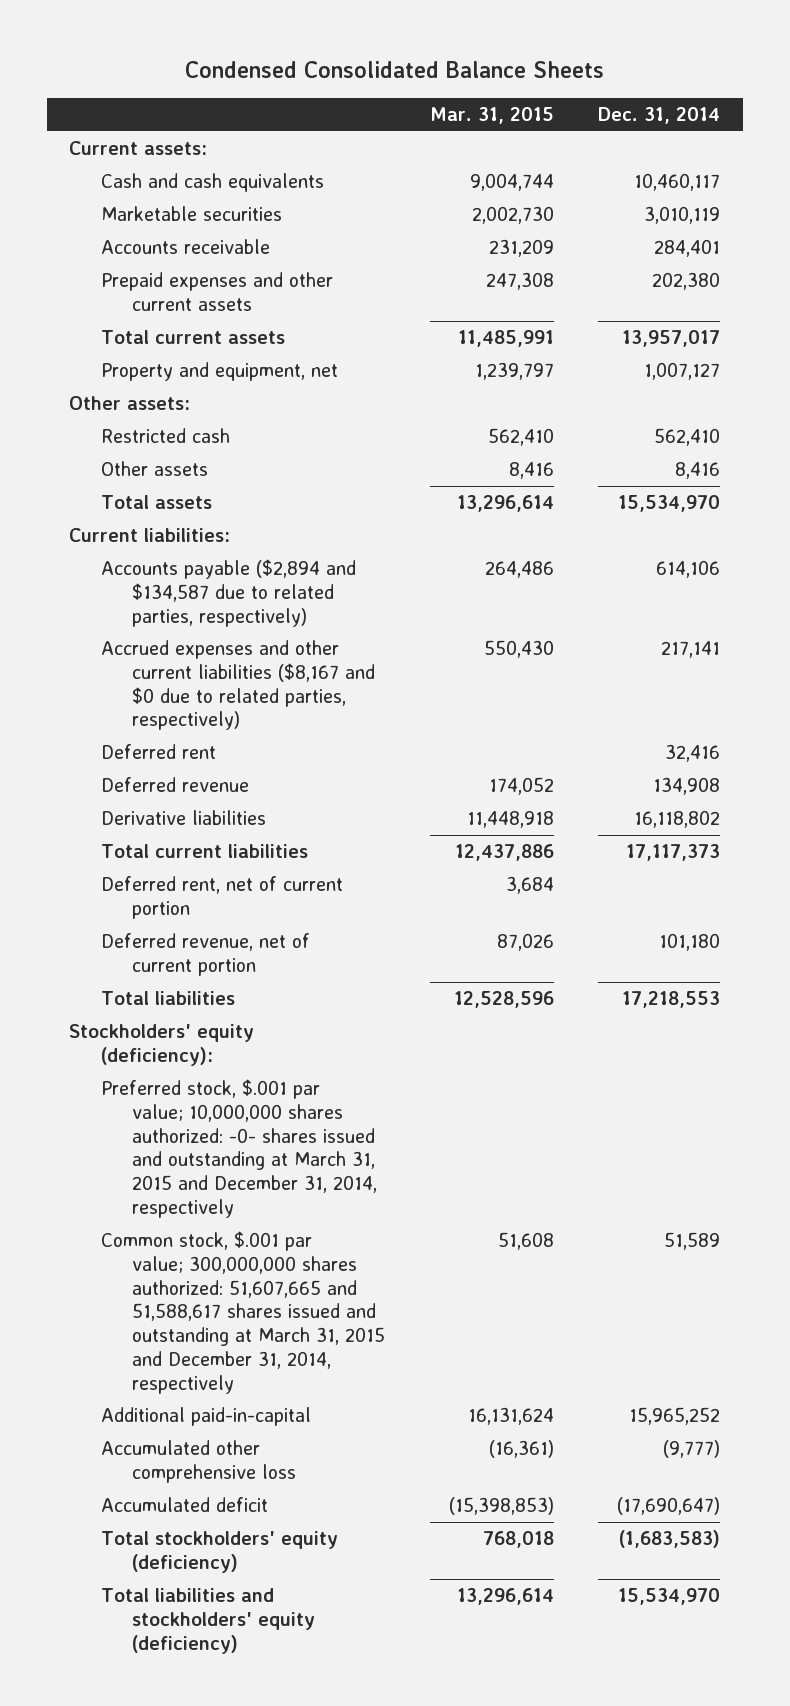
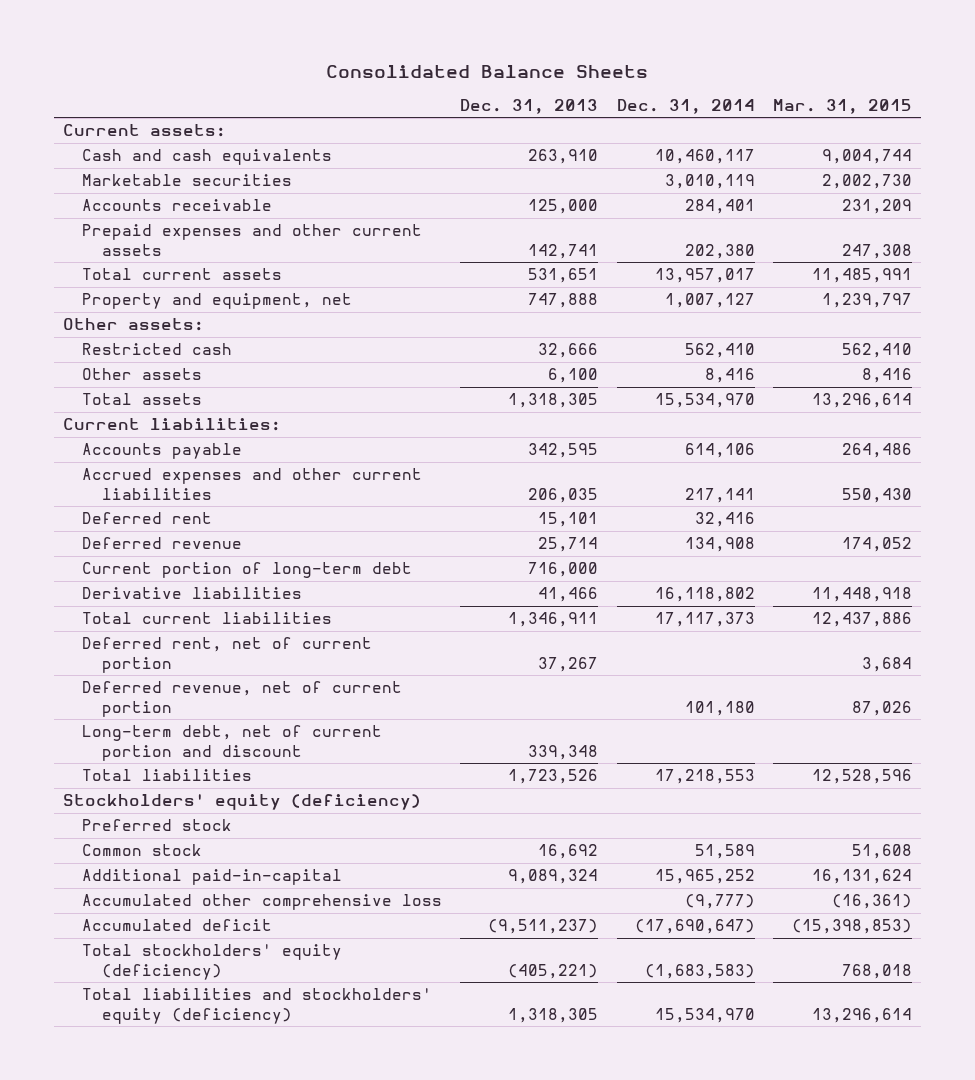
- Condensed Consolidated Balance Sheets
+ Consolidated Balance Sheets
- | Mar. 31, 2015 | Dec. 31, 2014
+ | Dec. 31, 2013 | Dec. 31, 2014 | Mar. 31, 2015
- Accounts payable ($2,894 and $134,587 due to related parties, respectively) | 264,486 | 614,106
- Accrued expenses and other current liabilities ($8,167 and $0 due to related parties, respectively) | 550,430 | 217,141
+ Accounts payable | 342,595 | 614,106 | 264,486
+ Accrued expenses and other current liabilities | 206,035 | 217,141 | 550,430
+ Current portion of long-term debt | 716,000 | |
+ Long-term debt, net of current portion and discount | 339,348 | |
- Stockholders' equity (deficiency):
- Preferred stock, $.001 par value; 10,000,000 shares authorized: -0- shares issued and outstanding at March 31, 2015 and December 31, 2014, respectively
- Common stock, $.001 par value; 300,000,000 shares authorized: 51,607,665 and 51,588,617 shares issued and outstanding at March 31, 2015 and December 31, 2014, respectively | 51,608 | 51,589
+ Stockholders' equity (deficiency)
+ Preferred stock
+ Common stock | 16,692 | 51,589 | 51,608

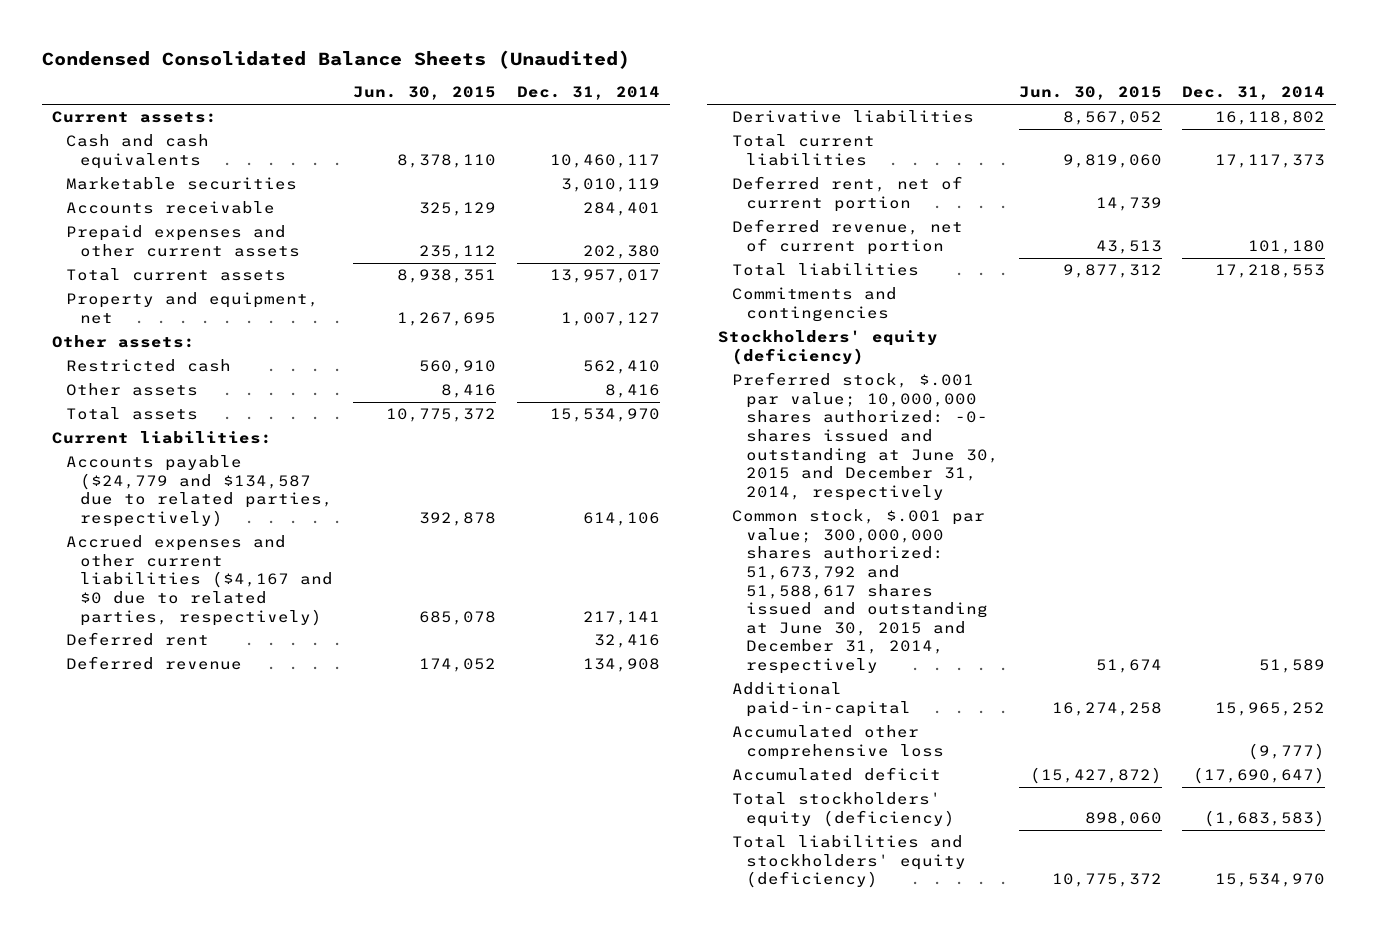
- Consolidated Balance Sheets
+ Condensed Consolidated Balance Sheets (Unaudited)
- | Dec. 31, 2013 | Dec. 31, 2014 | Mar. 31, 2015
+ | Jun. 30, 2015 | Dec. 31, 2014
- Accounts payable | 342,595 | 614,106 | 264,486
- Accrued expenses and other current liabilities | 206,035 | 217,141 | 550,430
+ Accounts payable ($24,779 and $134,587 due to related parties, respectively) | 392,878 | 614,106
+ Accrued expenses and other current liabilities ($4,167 and $0 due to related parties, respectively) | 685,078 | 217,141
- Current portion of long-term debt | 716,000 | |
- Long-term debt, net of current portion and discount | 339,348 | |
+ Commitments and contingencies
- Preferred stock
- Common stock | 16,692 | 51,589 | 51,608
+ Preferred stock, $.001 par value; 10,000,000 shares authorized: -0- shares issued and outstanding at June 30, 2015 and December 31, 2014, respectively
+ Common stock, $.001 par value; 300,000,000 shares authorized: 51,673,792 and 51,588,617 shares issued and outstanding at June 30, 2015 and December 31, 2014, respectively | 51,674 | 51,589

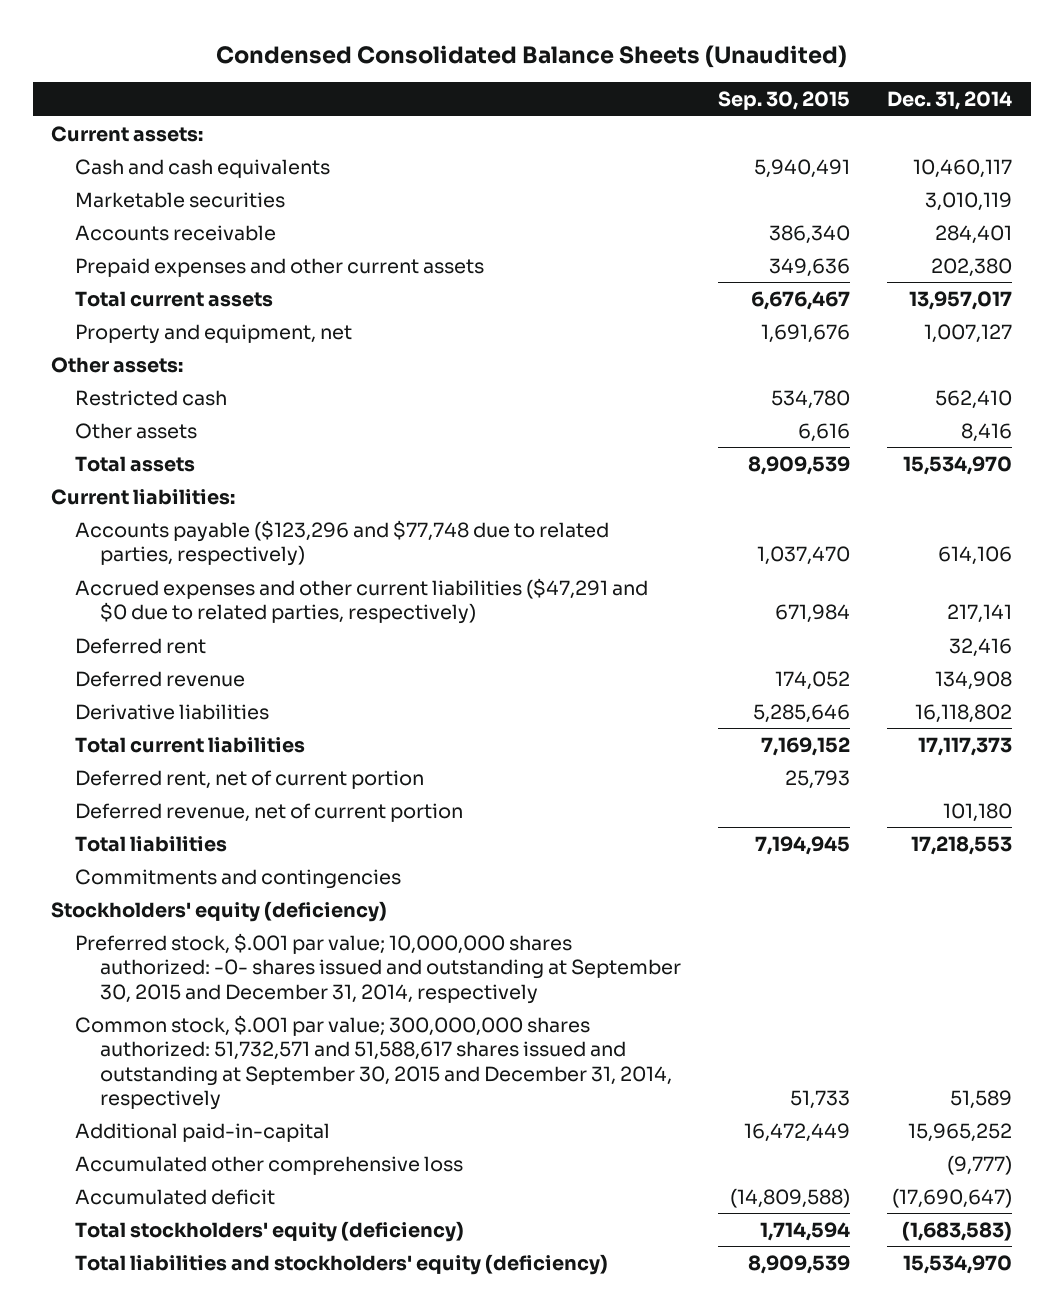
- | Jun. 30, 2015 | Dec. 31, 2014
+ | Sep. 30, 2015 | Dec. 31, 2014
- Accounts payable ($24,779 and $134,587 due to related parties, respectively) | 392,878 | 614,106
- Accrued expenses and other current liabilities ($4,167 and $0 due to related parties, respectively) | 685,078 | 217,141
+ Accounts payable ($123,296 and $77,748 due to related parties, respectively) | 1,037,470 | 614,106
+ Accrued expenses and other current liabilities ($47,291 and $0 due to related parties, respectively) | 671,984 | 217,141
- Preferred stock, $.001 par value; 10,000,000 shares authorized: -0- shares issued and outstanding at June 30, 2015 and December 31, 2014, respectively
- Common stock, $.001 par value; 300,000,000 shares authorized: 51,673,792 and 51,588,617 shares issued and outstanding at June 30, 2015 and December 31, 2014, respectively | 51,674 | 51,589
+ Preferred stock, $.001 par value; 10,000,000 shares authorized: -0- shares issued and outstanding at September 30, 2015 and December 31, 2014, respectively
+ Common stock, $.001 par value; 300,000,000 shares authorized: 51,732,571 and 51,588,617 shares issued and outstanding at September 30, 2015 and December 31, 2014, respectively | 51,733 | 51,589

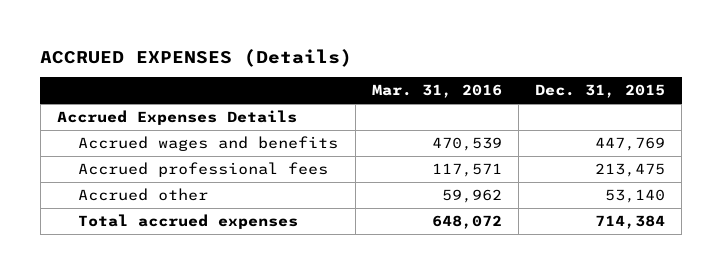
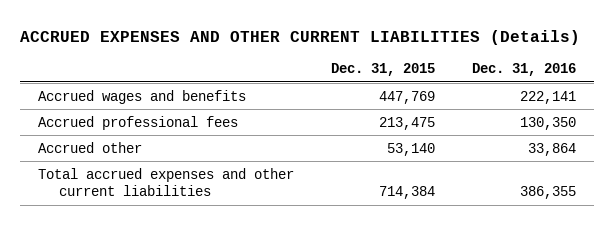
- ACCRUED EXPENSES (Details)
+ ACCRUED EXPENSES AND OTHER CURRENT LIABILITIES (Details)
- | Mar. 31, 2016 | Dec. 31, 2015
+ | Dec. 31, 2015 | Dec. 31, 2016
- Accrued Expenses Details
- Total accrued expenses | 648,072 | 714,384
+ Total accrued expenses and other current liabilities | 714,384 | 386,355

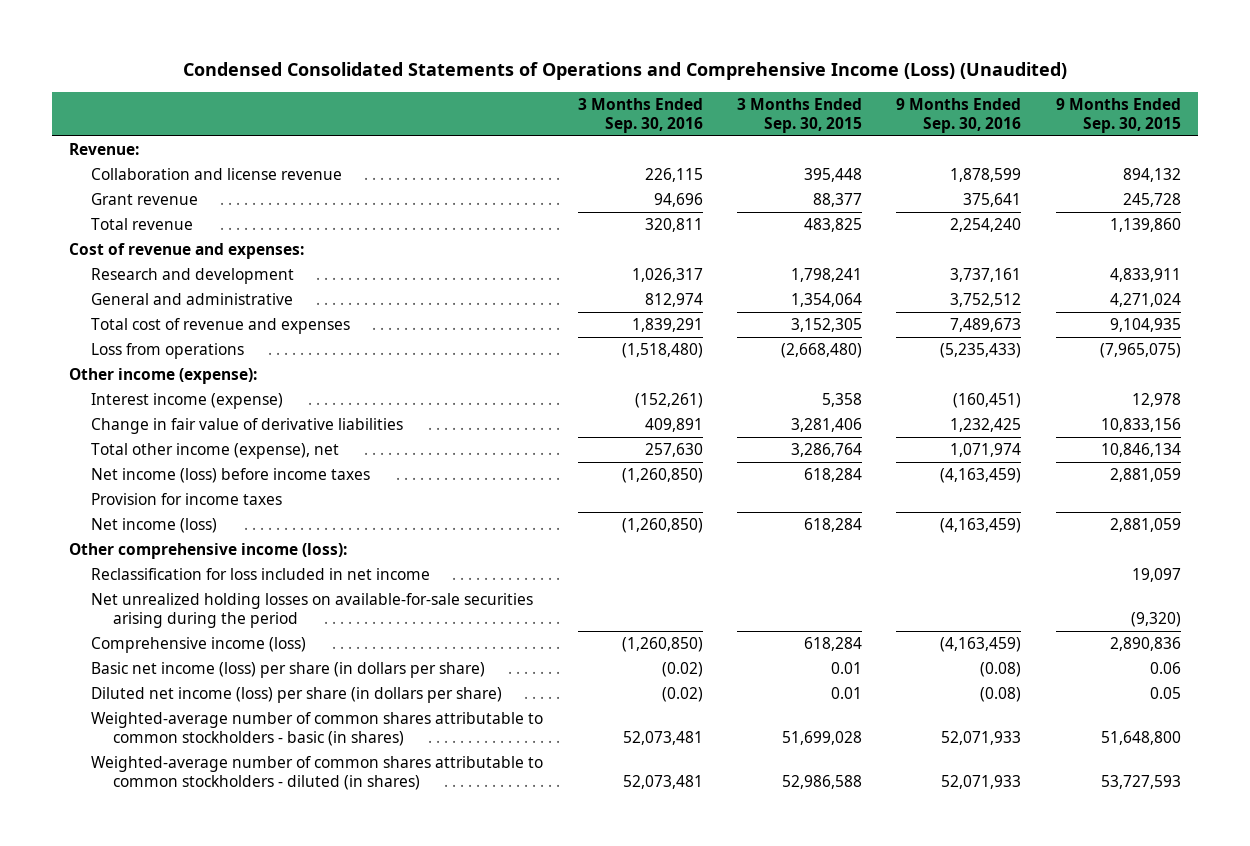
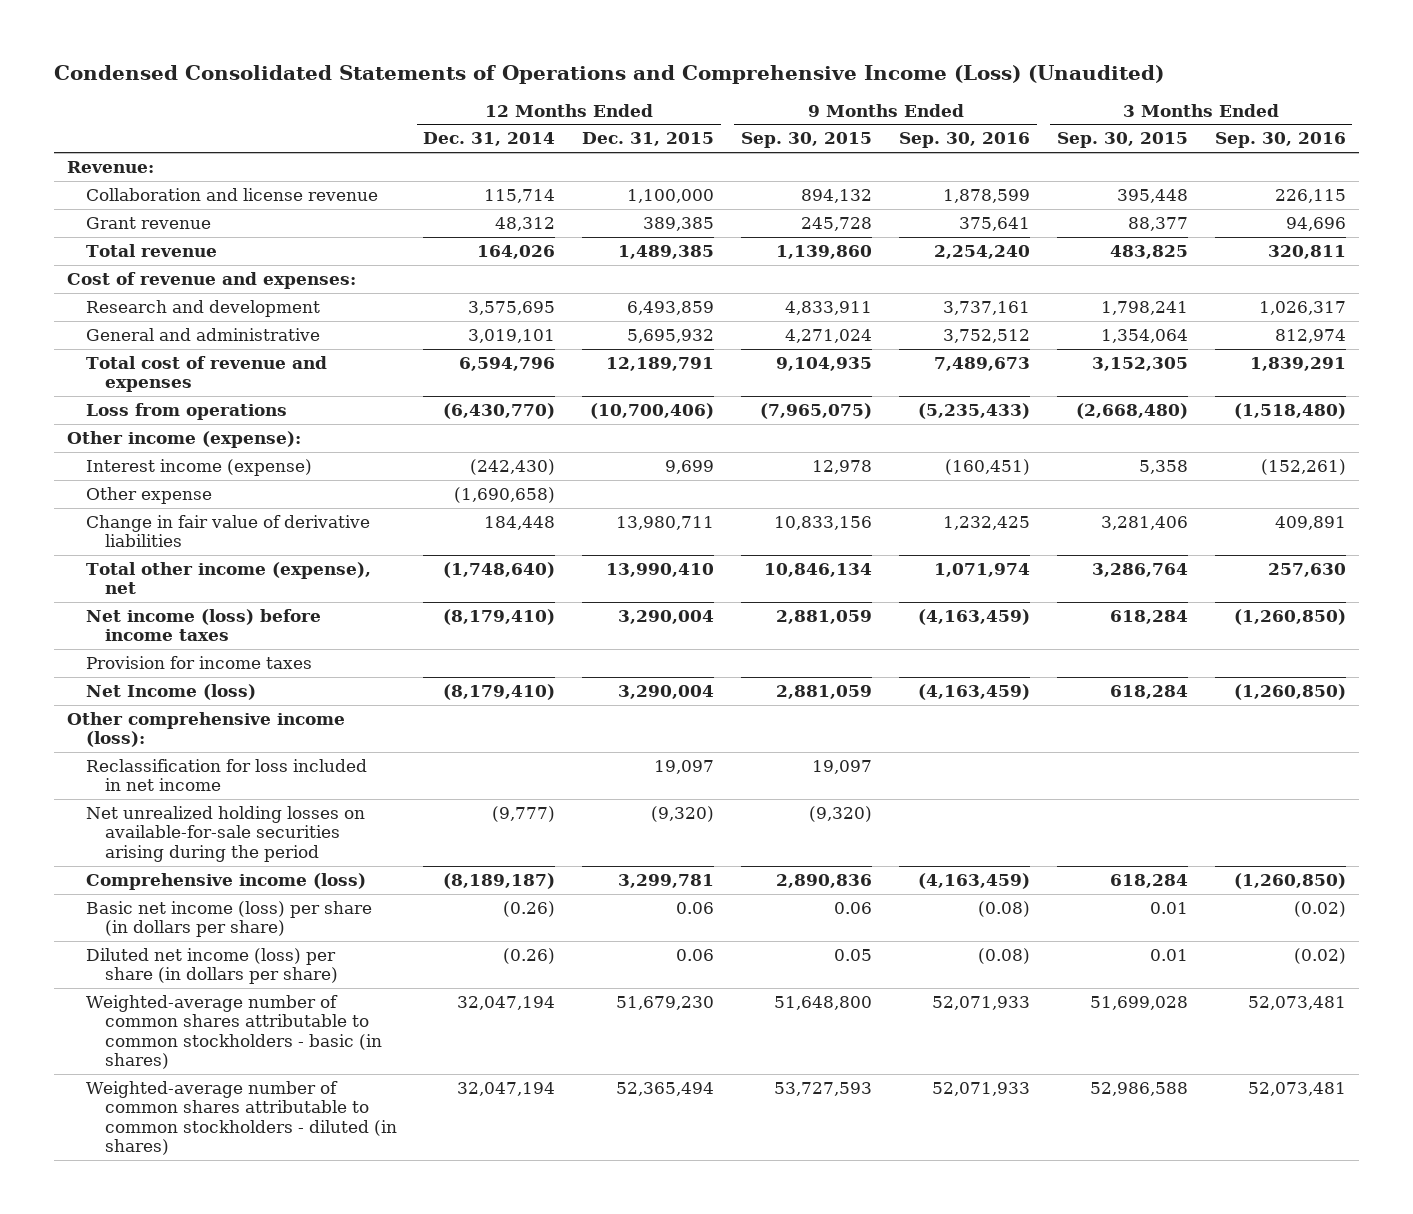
- | 3 Months Ended Sep. 30, 2016 | 3 Months Ended Sep. 30, 2015 | 9 Months Ended Sep. 30, 2016 | 9 Months Ended Sep. 30, 2015
+ | 12 Months Ended Dec. 31, 2014 | 12 Months Ended Dec. 31, 2015 | 9 Months Ended Sep. 30, 2015 | 9 Months Ended Sep. 30, 2016 | 3 Months Ended Sep. 30, 2015 | 3 Months Ended Sep. 30, 2016
+ Other expense | (1,690,658) | | | | |
- Net income (loss) | (1,260,850) | 618,284 | (4,163,459) | 2,881,059
+ Net Income (loss) | (8,179,410) | 3,290,004 | 2,881,059 | (4,163,459) | 618,284 | (1,260,850)

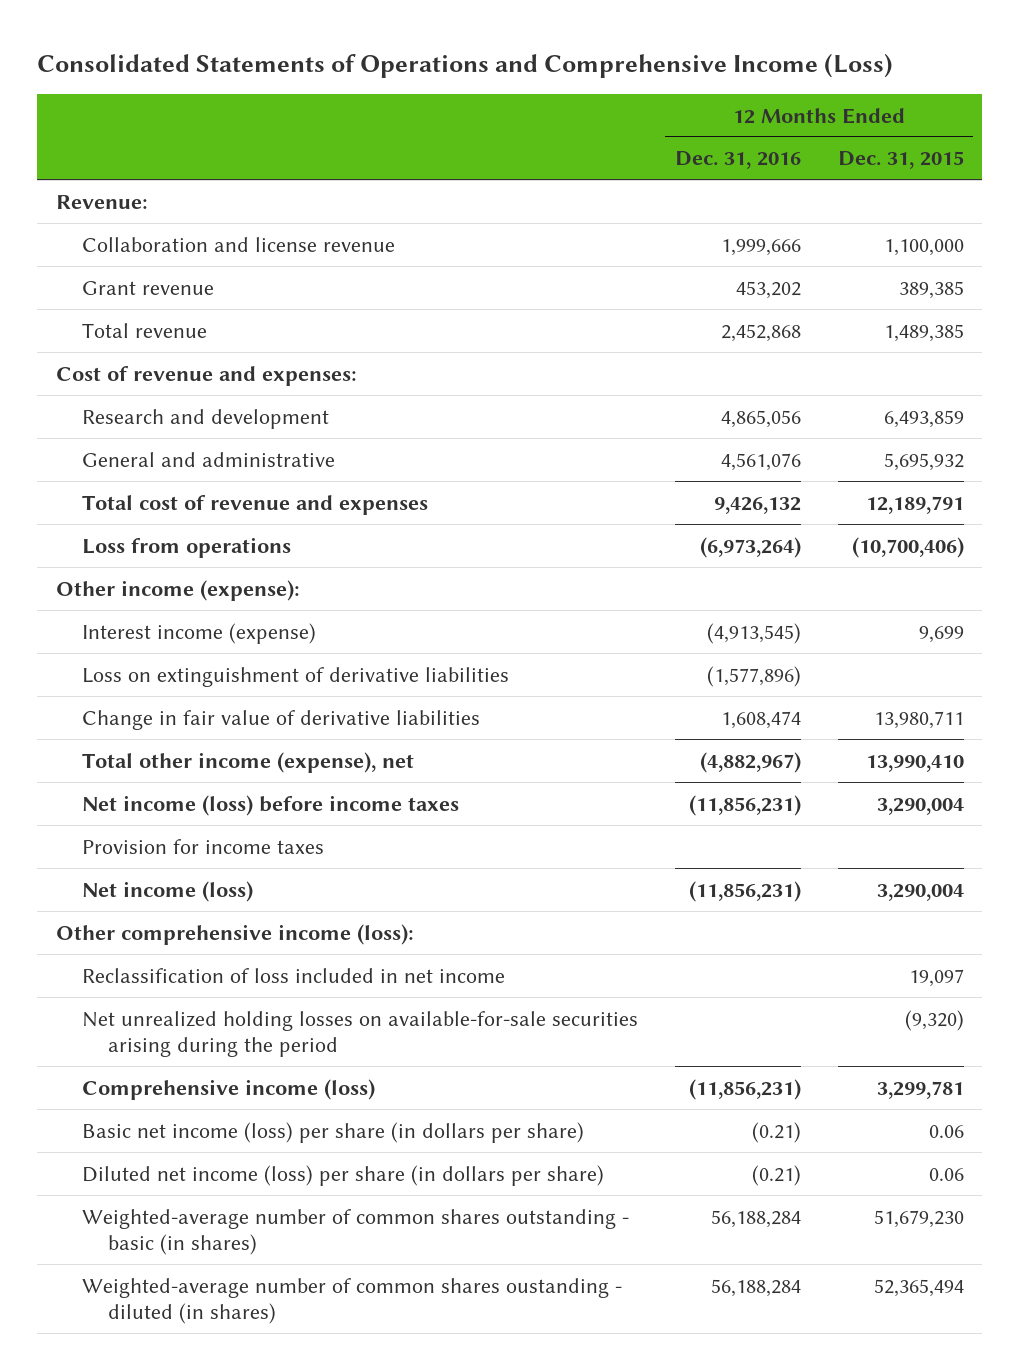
- Condensed Consolidated Statements of Operations and Comprehensive Income (Loss) (Unaudited)
+ Consolidated Statements of Operations and Comprehensive Income (Loss)
- | 12 Months Ended Dec. 31, 2014 | 12 Months Ended Dec. 31, 2015 | 9 Months Ended Sep. 30, 2015 | 9 Months Ended Sep. 30, 2016 | 3 Months Ended Sep. 30, 2015 | 3 Months Ended Sep. 30, 2016
+ | 12 Months Ended Dec. 31, 2016 | 12 Months Ended Dec. 31, 2015
- Other expense | (1,690,658) | | | | |
+ Loss on extinguishment of derivative liabilities | (1,577,896) |
- Net Income (loss) | (8,179,410) | 3,290,004 | 2,881,059 | (4,163,459) | 618,284 | (1,260,850)
+ Net income (loss) | (11,856,231) | 3,290,004
- Reclassification for loss included in net income | | 19,097 | 19,097 | | |
+ Reclassification of loss included in net income | | 19,097
- Weighted-average number of common shares attributable to common stockholders - basic (in shares) | 32,047,194 | 51,679,230 | 51,648,800 | 52,071,933 | 51,699,028 | 52,073,481
- Weighted-average number of common shares attributable to common stockholders - diluted (in shares) | 32,047,194 | 52,365,494 | 53,727,593 | 52,071,933 | 52,986,588 | 52,073,481
+ Weighted-average number of common shares outstanding - basic (in shares) | 56,188,284 | 51,679,230
+ Weighted-average number of common shares oustanding - diluted (in shares) | 56,188,284 | 52,365,494

